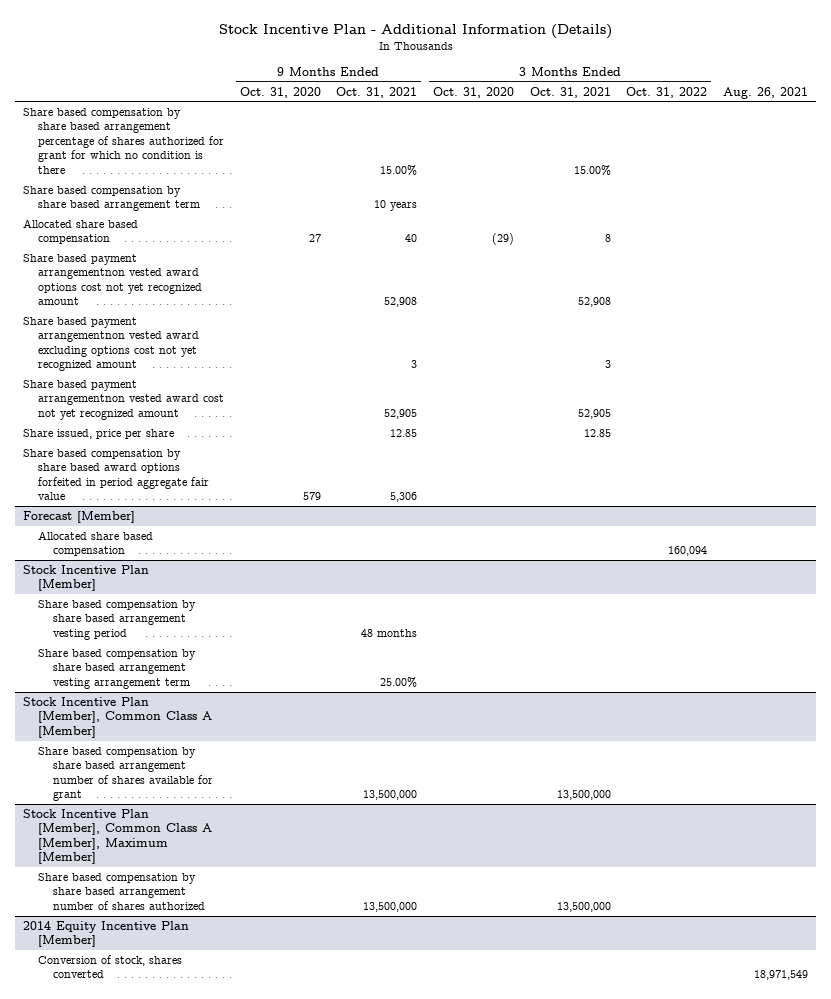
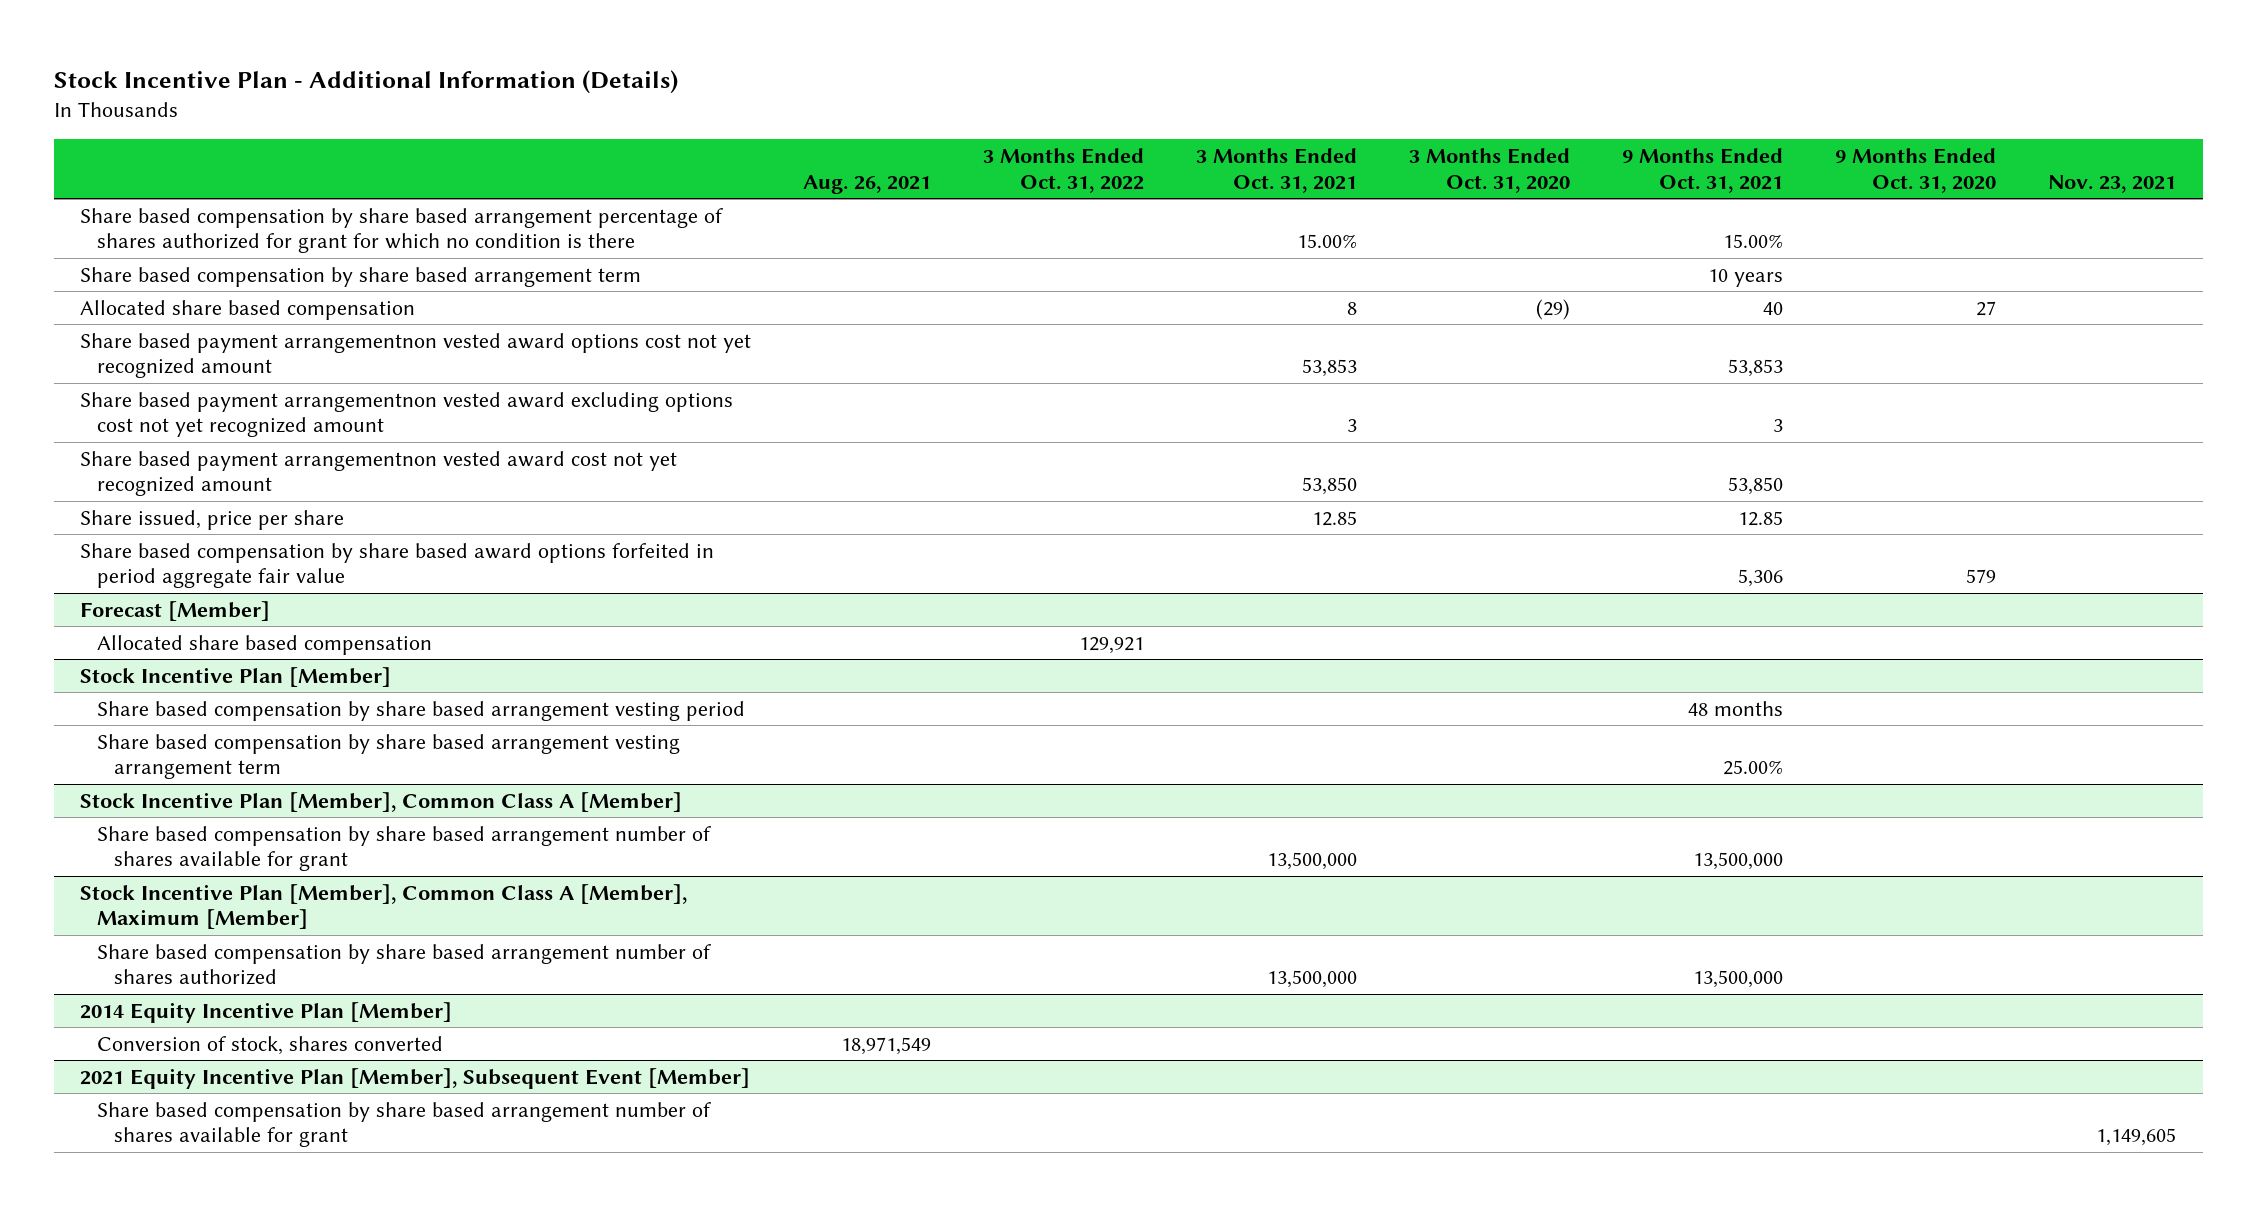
- | 9 Months Ended Oct. 31, 2020 | 9 Months Ended Oct. 31, 2021 | 3 Months Ended Oct. 31, 2020 | 3 Months Ended Oct. 31, 2021 | 3 Months Ended Oct. 31, 2022 | Aug. 26, 2021
+ | Aug. 26, 2021 | 3 Months Ended Oct. 31, 2022 | 3 Months Ended Oct. 31, 2021 | 3 Months Ended Oct. 31, 2020 | 9 Months Ended Oct. 31, 2021 | 9 Months Ended Oct. 31, 2020 | Nov. 23, 2021
- Share based payment arrangementnon vested award options cost not yet recognized amount | | 52,908 | | 52,908 | |
+ Share based payment arrangementnon vested award options cost not yet recognized amount | | | 53,853 | | 53,853 | |
- Share based payment arrangementnon vested award cost not yet recognized amount | | 52,905 | | 52,905 | |
+ Share based payment arrangementnon vested award cost not yet recognized amount | | | 53,850 | | 53,850 | |
@ Forecast [Member]
- Allocated share based compensation | | | | | 160,094 |
+ Allocated share based compensation | | 129,921 | | | | |
+ 2021 Equity Incentive Plan [Member], Subsequent Event [Member]
+ Share based compensation by share based arrangement number of shares available for grant | | | | | | | 1,149,605

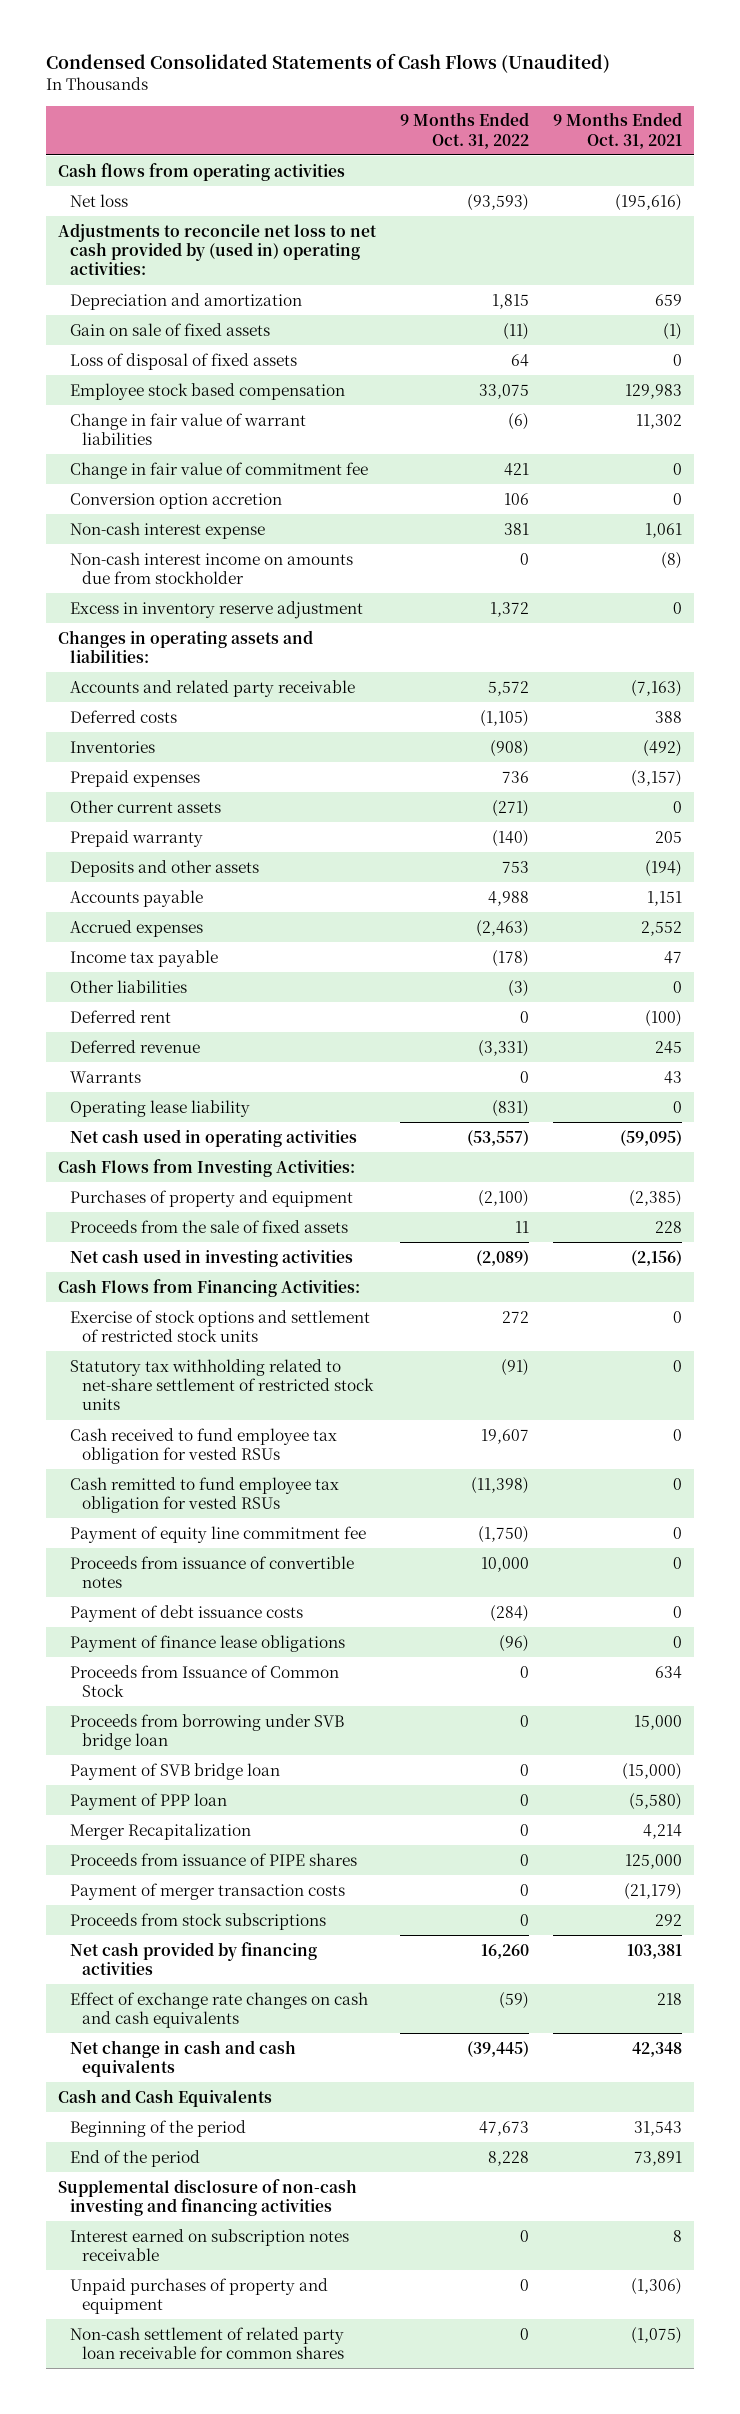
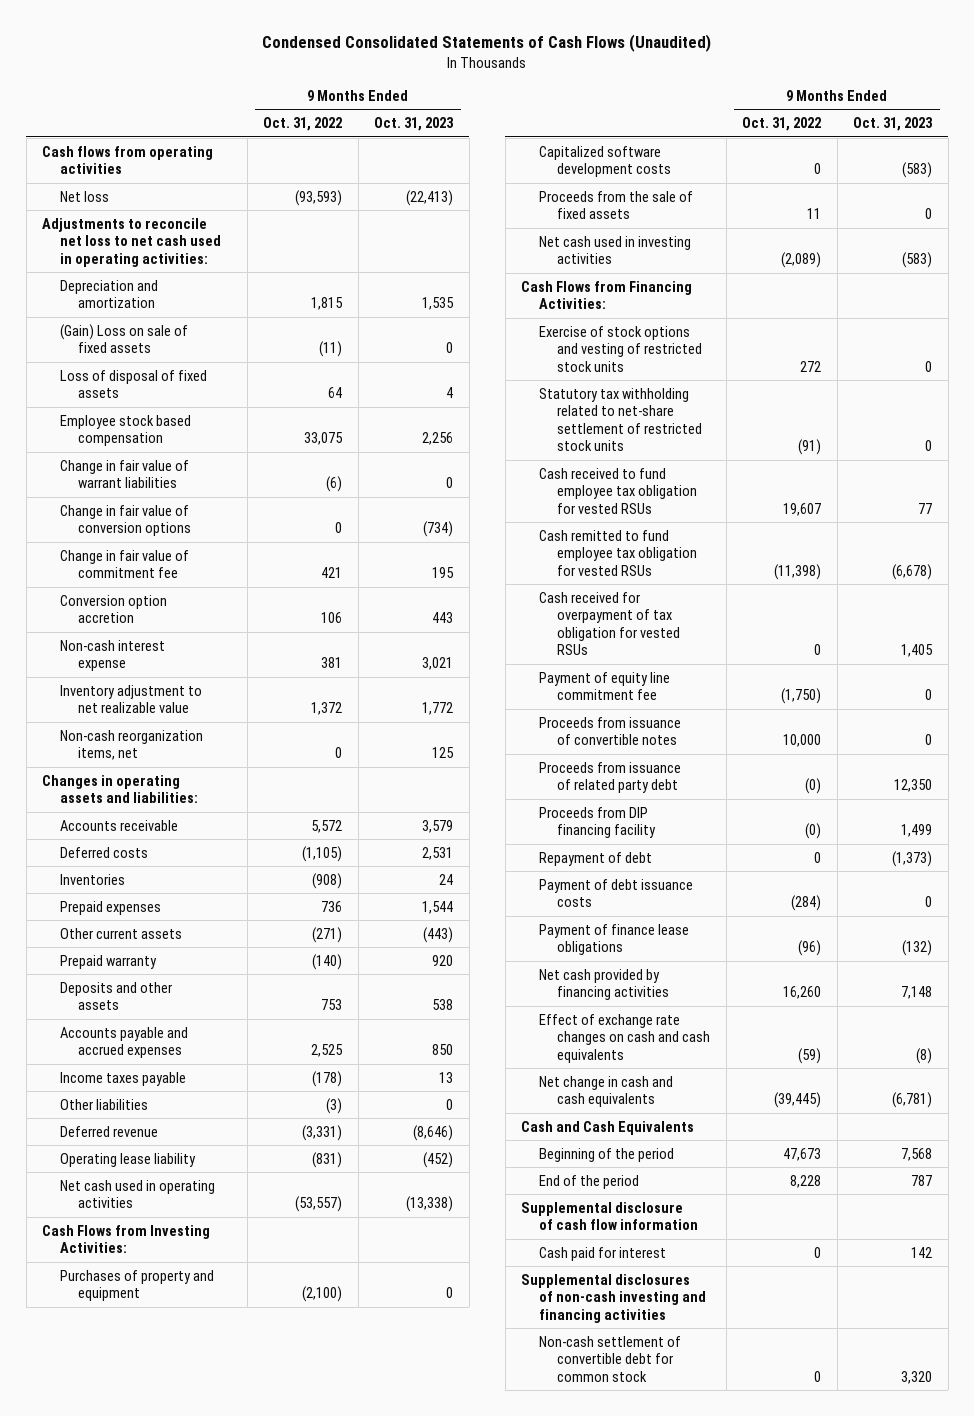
- | 9 Months Ended Oct. 31, 2022 | 9 Months Ended Oct. 31, 2021
+ | 9 Months Ended Oct. 31, 2022 | 9 Months Ended Oct. 31, 2023
- Adjustments to reconcile net loss to net cash provided by (used in) operating activities:
+ Adjustments to reconcile net loss to net cash used in operating activities:
- Gain on sale of fixed assets | (11) | (1)
+ (Gain) Loss on sale of fixed assets | (11) | 0
+ Change in fair value of conversion options | 0 | (734)
- Non-cash interest income on amounts due from stockholder | 0 | (8)
- Excess in inventory reserve adjustment | 1,372 | 0
+ Inventory adjustment to net realizable value | 1,372 | 1,772
+ Non-cash reorganization items, net | 0 | 125
- Accounts and related party receivable | 5,572 | (7,163)
+ Accounts receivable | 5,572 | 3,579
- Accounts payable | 4,988 | 1,151
- Accrued expenses | (2,463) | 2,552
- Income tax payable | (178) | 47
+ Accounts payable and accrued expenses | 2,525 | 850
+ Income taxes payable | (178) | 13
- Deferred rent | 0 | (100)
- Warrants | 0 | 43
+ Capitalized software development costs | 0 | (583)
- Exercise of stock options and settlement of restricted stock units | 272 | 0
+ Exercise of stock options and vesting of restricted stock units | 272 | 0
+ Cash received for overpayment of tax obligation for vested RSUs | 0 | 1,405
+ Proceeds from issuance of related party debt | (0) | 12,350
+ Proceeds from DIP financing facility | (0) | 1,499
+ Repayment of debt | 0 | (1,373)
- Proceeds from Issuance of Common Stock | 0 | 634
- Proceeds from borrowing under SVB bridge loan | 0 | 15,000
- Payment of SVB bridge loan | 0 | (15,000)
- Payment of PPP loan | 0 | (5,580)
- Merger Recapitalization | 0 | 4,214
- Proceeds from issuance of PIPE shares | 0 | 125,000
- Payment of merger transaction costs | 0 | (21,179)
- Proceeds from stock subscriptions | 0 | 292
- Supplemental disclosure of non-cash investing and financing activities
- Interest earned on subscription notes receivable | 0 | 8
- Unpaid purchases of property and equipment | 0 | (1,306)
- Non-cash settlement of related party loan receivable for common shares | 0 | (1,075)
+ Supplemental disclosure of cash flow information
+ Cash paid for interest | 0 | 142
+ Supplemental disclosures of non-cash investing and financing activities
+ Non-cash settlement of convertible debt for common stock | 0 | 3,320

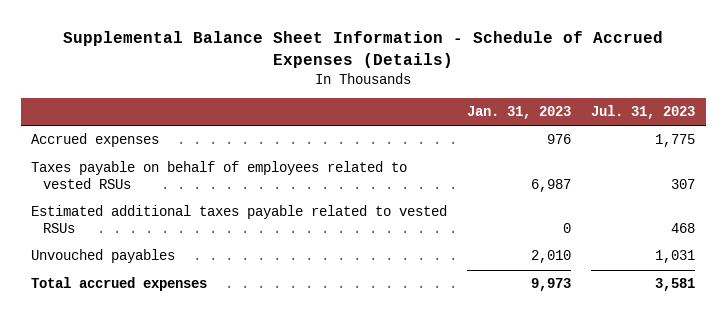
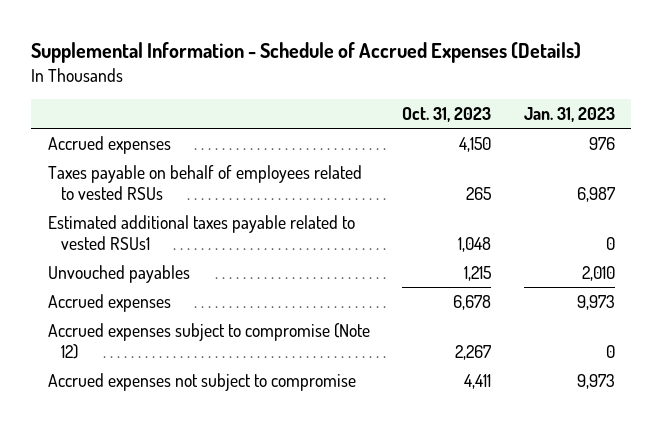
- Supplemental Balance Sheet Information - Schedule of Accrued Expenses (Details)
+ Supplemental Information - Schedule of Accrued Expenses (Details)
- | Jan. 31, 2023 | Jul. 31, 2023
+ | Oct. 31, 2023 | Jan. 31, 2023
- Estimated additional taxes payable related to vested RSUs | 0 | 468
+ Estimated additional taxes payable related to vested RSUs1 | 1,048 | 0
- Total accrued expenses | 9,973 | 3,581
+ Accrued expenses | 6,678 | 9,973
+ Accrued expenses subject to compromise (Note 12) | 2,267 | 0
+ Accrued expenses not subject to compromise | 4,411 | 9,973

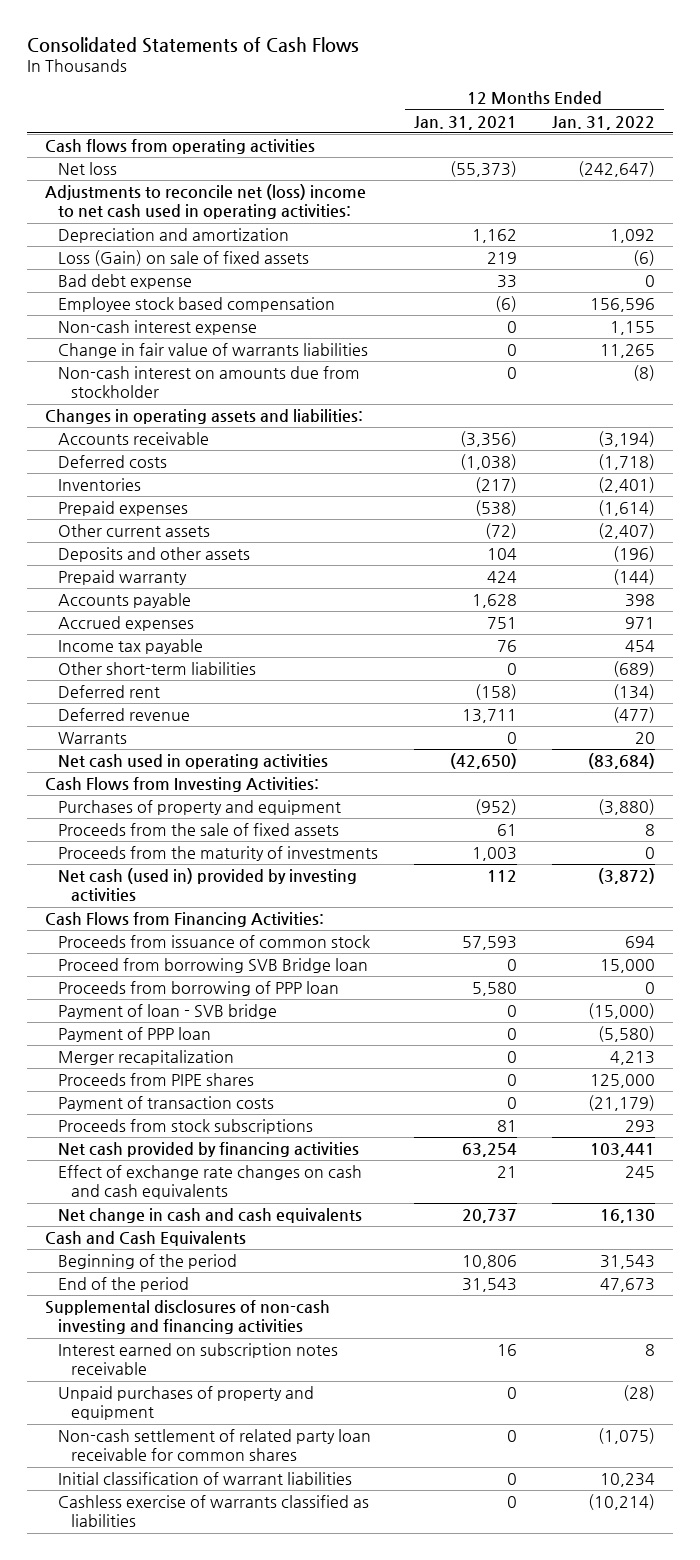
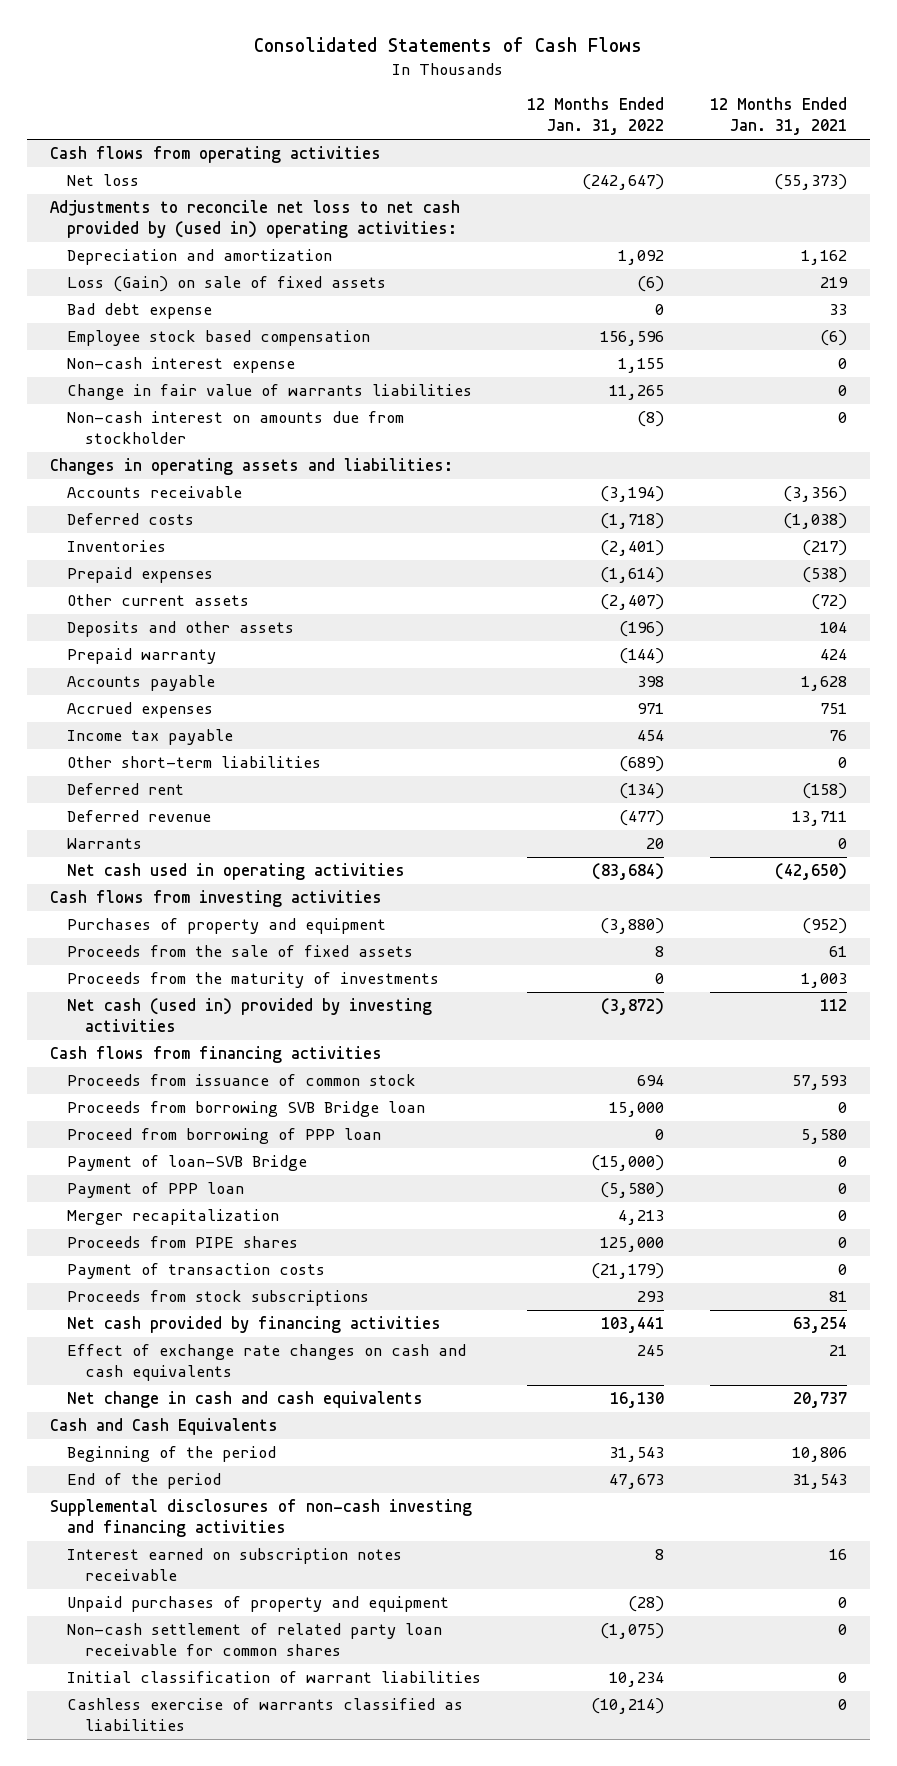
- | 12 Months Ended Jan. 31, 2021 | 12 Months Ended Jan. 31, 2022
+ | 12 Months Ended Jan. 31, 2022 | 12 Months Ended Jan. 31, 2021
- Adjustments to reconcile net (loss) income to net cash used in operating activities:
+ Adjustments to reconcile net loss to net cash provided by (used in) operating activities:
- Cash Flows from Investing Activities:
+ Cash flows from investing activities
- Cash Flows from Financing Activities:
+ Cash flows from financing activities
- Proceed from borrowing SVB Bridge loan | 0 | 15,000
- Proceeds from borrowing of PPP loan | 5,580 | 0
- Payment of loan - SVB bridge | 0 | (15,000)
+ Proceeds from borrowing SVB Bridge loan | 15,000 | 0
+ Proceed from borrowing of PPP loan | 0 | 5,580
+ Payment of loan-SVB Bridge | (15,000) | 0

